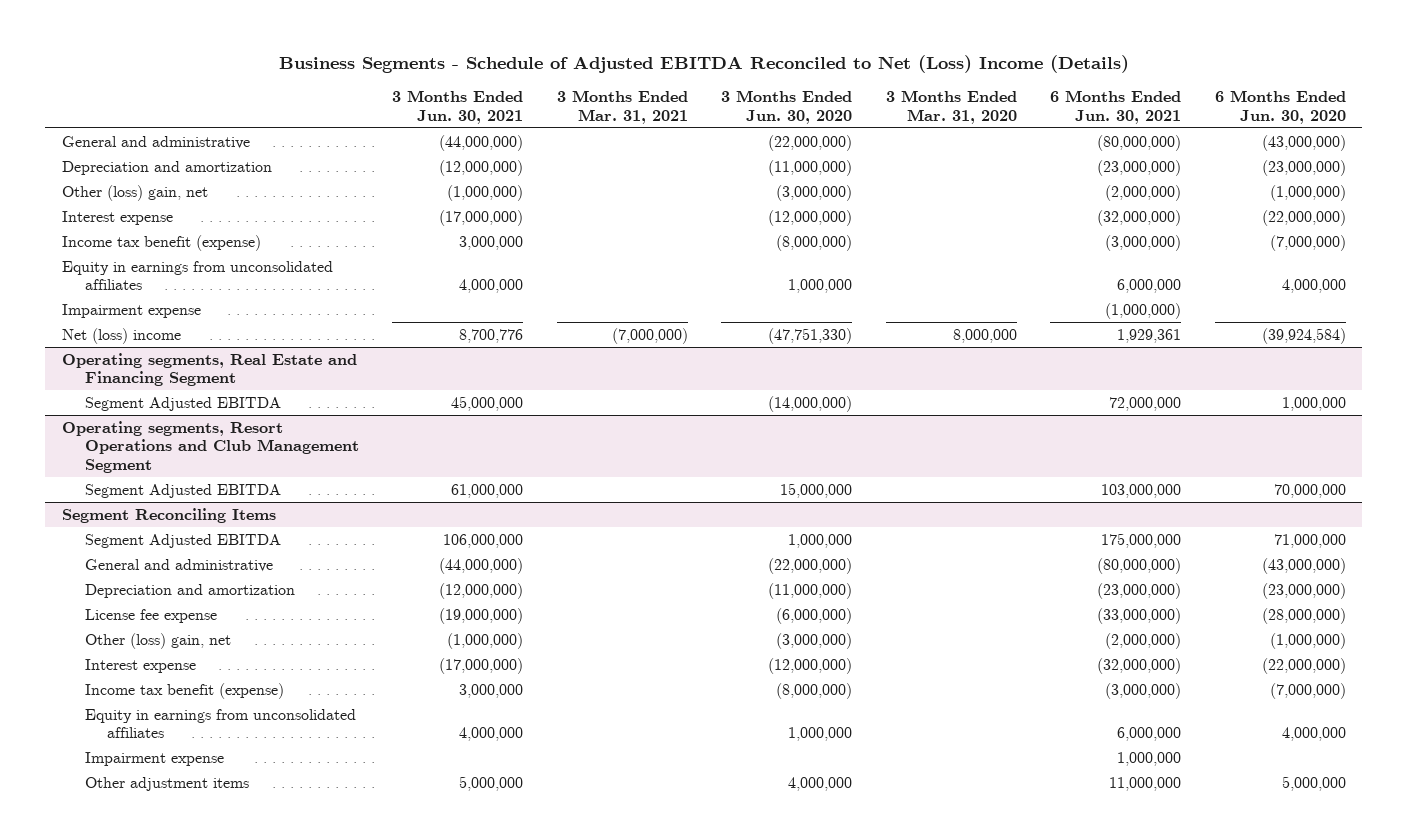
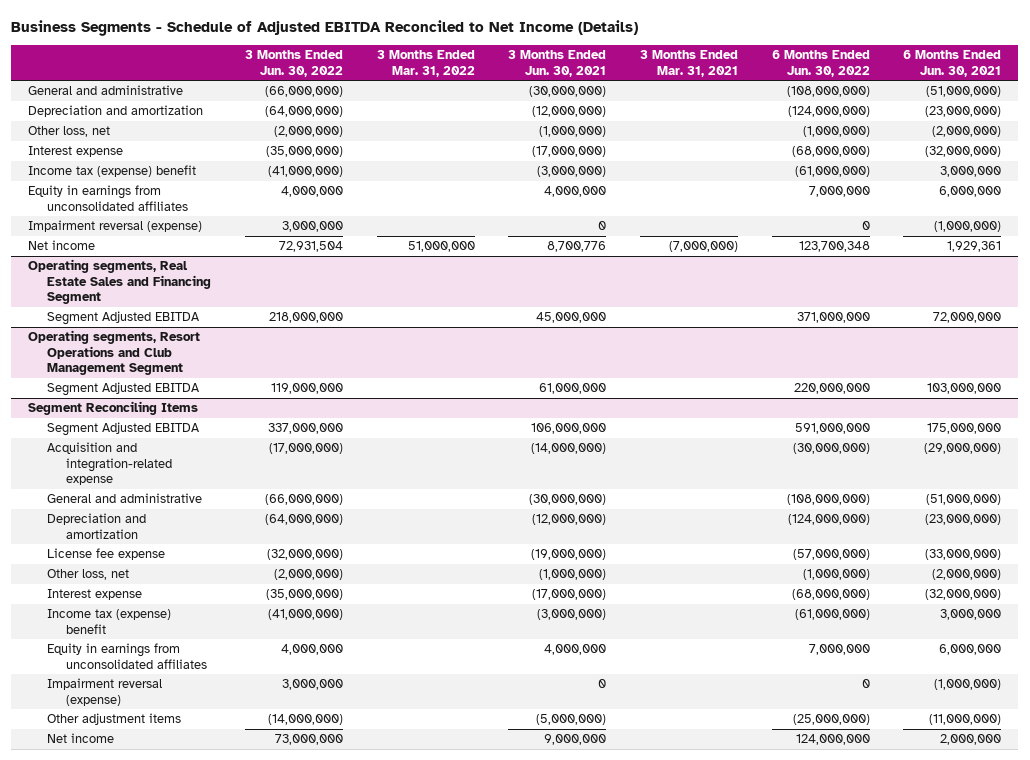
- Business Segments - Schedule of Adjusted EBITDA Reconciled to Net (Loss) Income (Details)
+ Business Segments - Schedule of Adjusted EBITDA Reconciled to Net Income (Details)
- | 3 Months Ended Jun. 30, 2021 | 3 Months Ended Mar. 31, 2021 | 3 Months Ended Jun. 30, 2020 | 3 Months Ended Mar. 31, 2020 | 6 Months Ended Jun. 30, 2021 | 6 Months Ended Jun. 30, 2020
+ | 3 Months Ended Jun. 30, 2022 | 3 Months Ended Mar. 31, 2022 | 3 Months Ended Jun. 30, 2021 | 3 Months Ended Mar. 31, 2021 | 6 Months Ended Jun. 30, 2022 | 6 Months Ended Jun. 30, 2021
- General and administrative | (44,000,000) | | (22,000,000) | | (80,000,000) | (43,000,000)
+ General and administrative | (66,000,000) | | (30,000,000) | | (108,000,000) | (51,000,000)
- Other (loss) gain, net | (1,000,000) | | (3,000,000) | | (2,000,000) | (1,000,000)
+ Other loss, net | (2,000,000) | | (1,000,000) | | (1,000,000) | (2,000,000)
- Income tax benefit (expense) | 3,000,000 | | (8,000,000) | | (3,000,000) | (7,000,000)
+ Income tax (expense) benefit | (41,000,000) | | (3,000,000) | | (61,000,000) | 3,000,000
- Impairment expense | | | | | (1,000,000) |
- Net (loss) income | 8,700,776 | (7,000,000) | (47,751,330) | 8,000,000 | 1,929,361 | (39,924,584)
- Operating segments, Real Estate and Financing Segment
+ Impairment reversal (expense) | 3,000,000 | | 0 | | 0 | (1,000,000)
+ Net income | 72,931,504 | 51,000,000 | 8,700,776 | (7,000,000) | 123,700,348 | 1,929,361
+ Operating segments, Real Estate Sales and Financing Segment
@ Segment Reconciling Items
- General and administrative | (44,000,000) | | (22,000,000) | | (80,000,000) | (43,000,000)
+ Acquisition and integration-related expense | (17,000,000) | | (14,000,000) | | (30,000,000) | (29,000,000)
+ General and administrative | (66,000,000) | | (30,000,000) | | (108,000,000) | (51,000,000)
- Other (loss) gain, net | (1,000,000) | | (3,000,000) | | (2,000,000) | (1,000,000)
+ Other loss, net | (2,000,000) | | (1,000,000) | | (1,000,000) | (2,000,000)
- Income tax benefit (expense) | 3,000,000 | | (8,000,000) | | (3,000,000) | (7,000,000)
+ Income tax (expense) benefit | (41,000,000) | | (3,000,000) | | (61,000,000) | 3,000,000
- Impairment expense | | | | | 1,000,000 |
- Other adjustment items | 5,000,000 | | 4,000,000 | | 11,000,000 | 5,000,000
+ Impairment reversal (expense) | 3,000,000 | | 0 | | 0 | (1,000,000)
+ Other adjustment items | (14,000,000) | | (5,000,000) | | (25,000,000) | (11,000,000)
+ Net income | 73,000,000 | | 9,000,000 | | 124,000,000 | 2,000,000

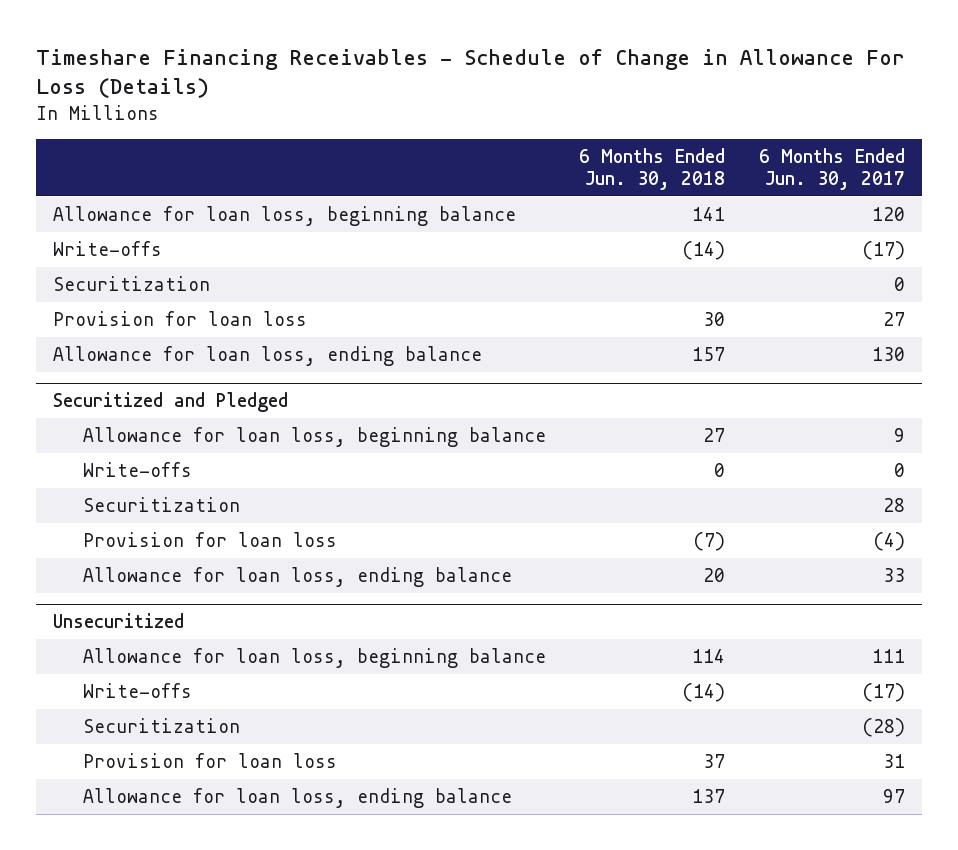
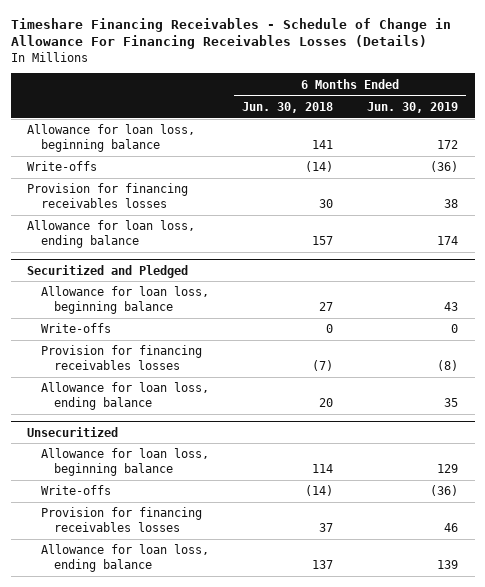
- Timeshare Financing Receivables - Schedule of Change in Allowance For Loss (Details)
+ Timeshare Financing Receivables - Schedule of Change in Allowance For Financing Receivables Losses (Details)
- | 6 Months Ended Jun. 30, 2018 | 6 Months Ended Jun. 30, 2017
+ | 6 Months Ended Jun. 30, 2018 | 6 Months Ended Jun. 30, 2019
- Securitization | | 0
- Provision for loan loss | 30 | 27
+ Provision for financing receivables losses | 30 | 38
@ Securitized and Pledged
- Securitization | | 28
- Provision for loan loss | (7) | (4)
+ Provision for financing receivables losses | (7) | (8)
@ Unsecuritized
- Securitization | | (28)
- Provision for loan loss | 37 | 31
+ Provision for financing receivables losses | 37 | 46

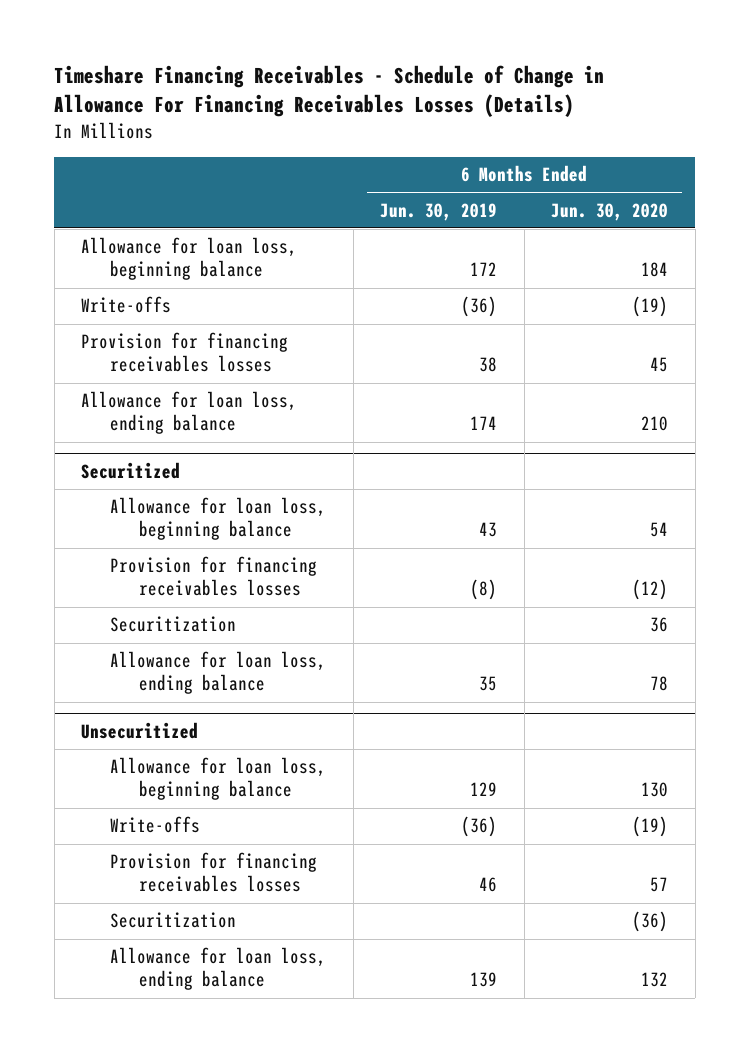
- | 6 Months Ended Jun. 30, 2018 | 6 Months Ended Jun. 30, 2019
+ | 6 Months Ended Jun. 30, 2019 | 6 Months Ended Jun. 30, 2020
- Securitized and Pledged
+ Securitized
- Write-offs | 0 | 0
+ Securitization | | 36
@ Unsecuritized
+ Securitization | | (36)

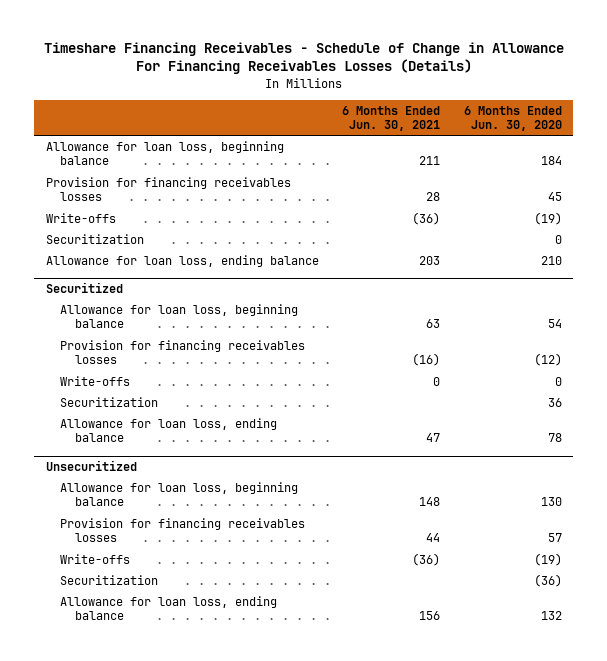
- | 6 Months Ended Jun. 30, 2019 | 6 Months Ended Jun. 30, 2020
+ | 6 Months Ended Jun. 30, 2021 | 6 Months Ended Jun. 30, 2020
moved down: Write-offs | (36) | (19)
+ Securitization | | 0
@ Securitized
+ Write-offs | 0 | 0
@ Unsecuritized
moved down: Write-offs | (36) | (19)

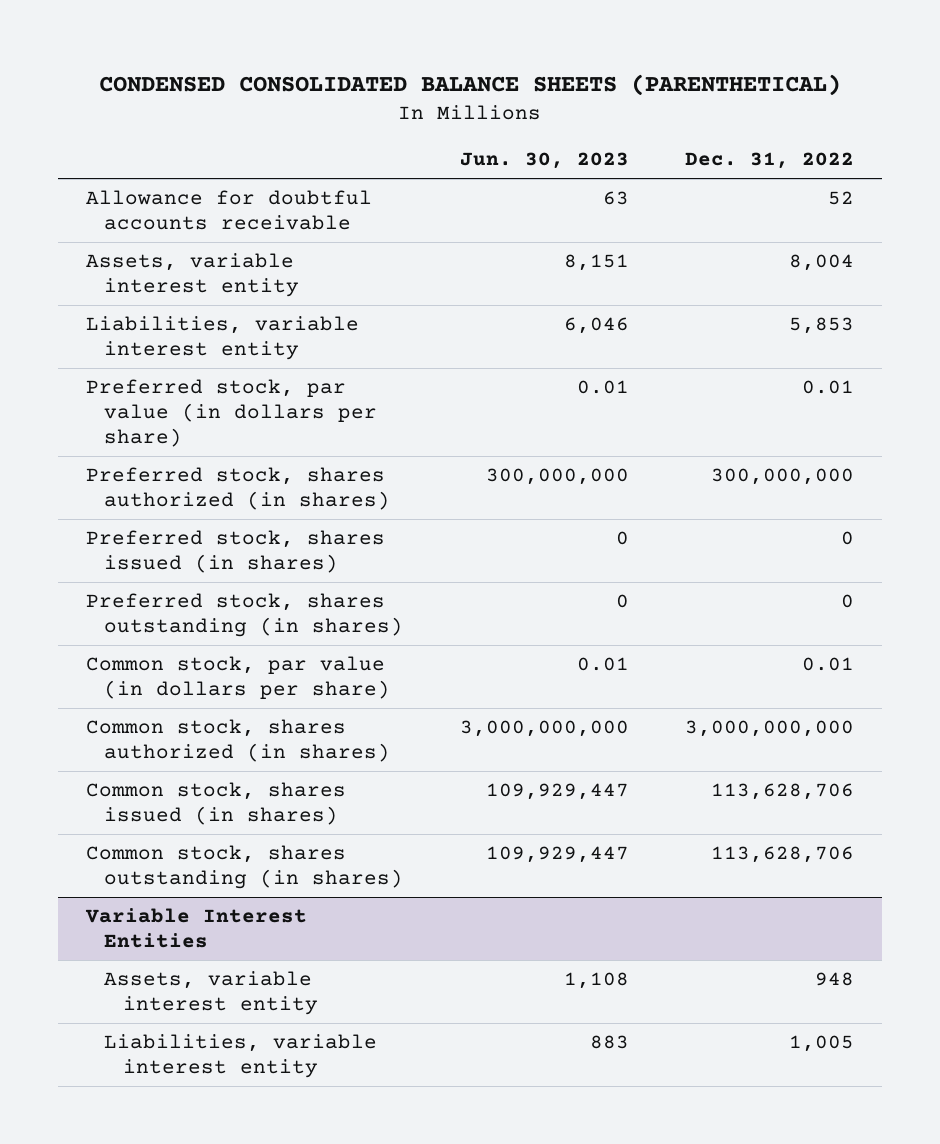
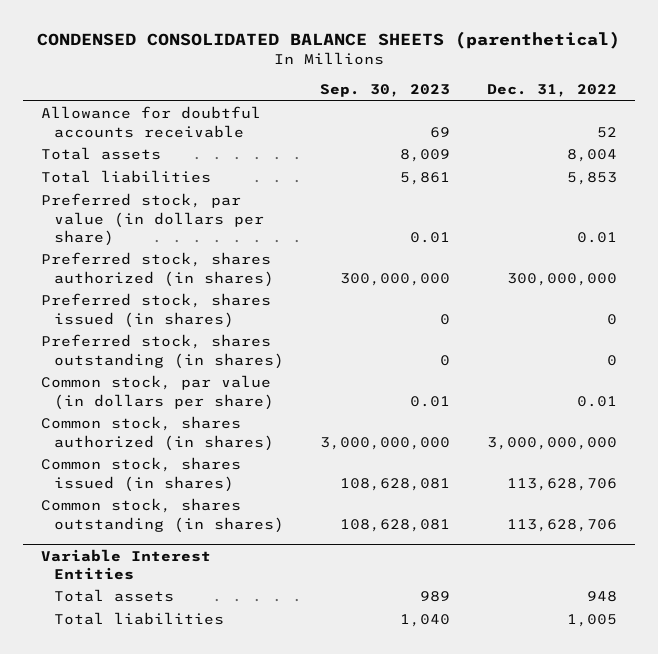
- CONDENSED CONSOLIDATED BALANCE SHEETS (PARENTHETICAL)
+ CONDENSED CONSOLIDATED BALANCE SHEETS (parenthetical)
- | Jun. 30, 2023 | Dec. 31, 2022
+ | Sep. 30, 2023 | Dec. 31, 2022
- Assets, variable interest entity | 8,151 | 8,004
- Liabilities, variable interest entity | 6,046 | 5,853
+ Total assets | 8,009 | 8,004
+ Total liabilities | 5,861 | 5,853
@ Variable Interest Entities
- Assets, variable interest entity | 1,108 | 948
- Liabilities, variable interest entity | 883 | 1,005
+ Total assets | 989 | 948
+ Total liabilities | 1,040 | 1,005

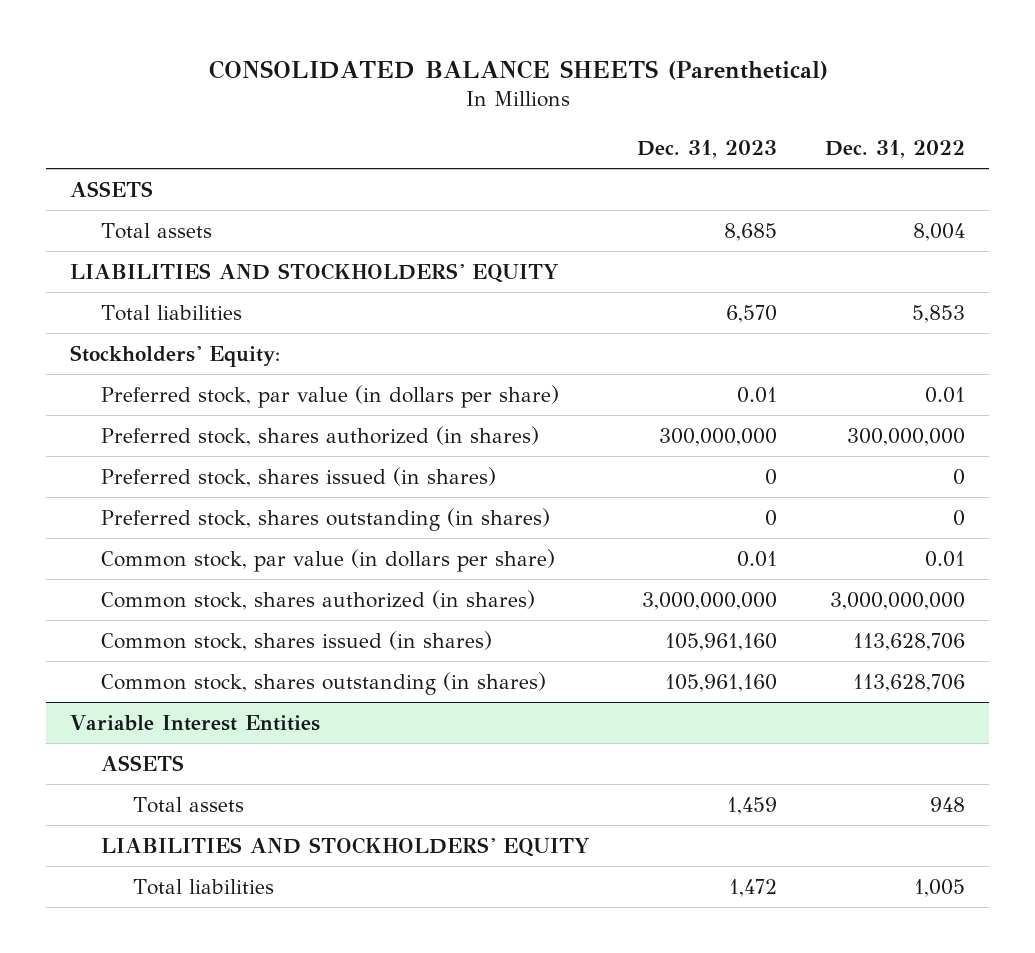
- CONDENSED CONSOLIDATED BALANCE SHEETS (parenthetical)
+ CONSOLIDATED BALANCE SHEETS (Parenthetical)
- | Sep. 30, 2023 | Dec. 31, 2022
+ | Dec. 31, 2023 | Dec. 31, 2022
- Allowance for doubtful accounts receivable | 69 | 52
+ ASSETS
+ LIABILITIES AND STOCKHOLDERS' EQUITY
+ Stockholders' Equity:
@ Variable Interest Entities
+ ASSETS
+ LIABILITIES AND STOCKHOLDERS' EQUITY

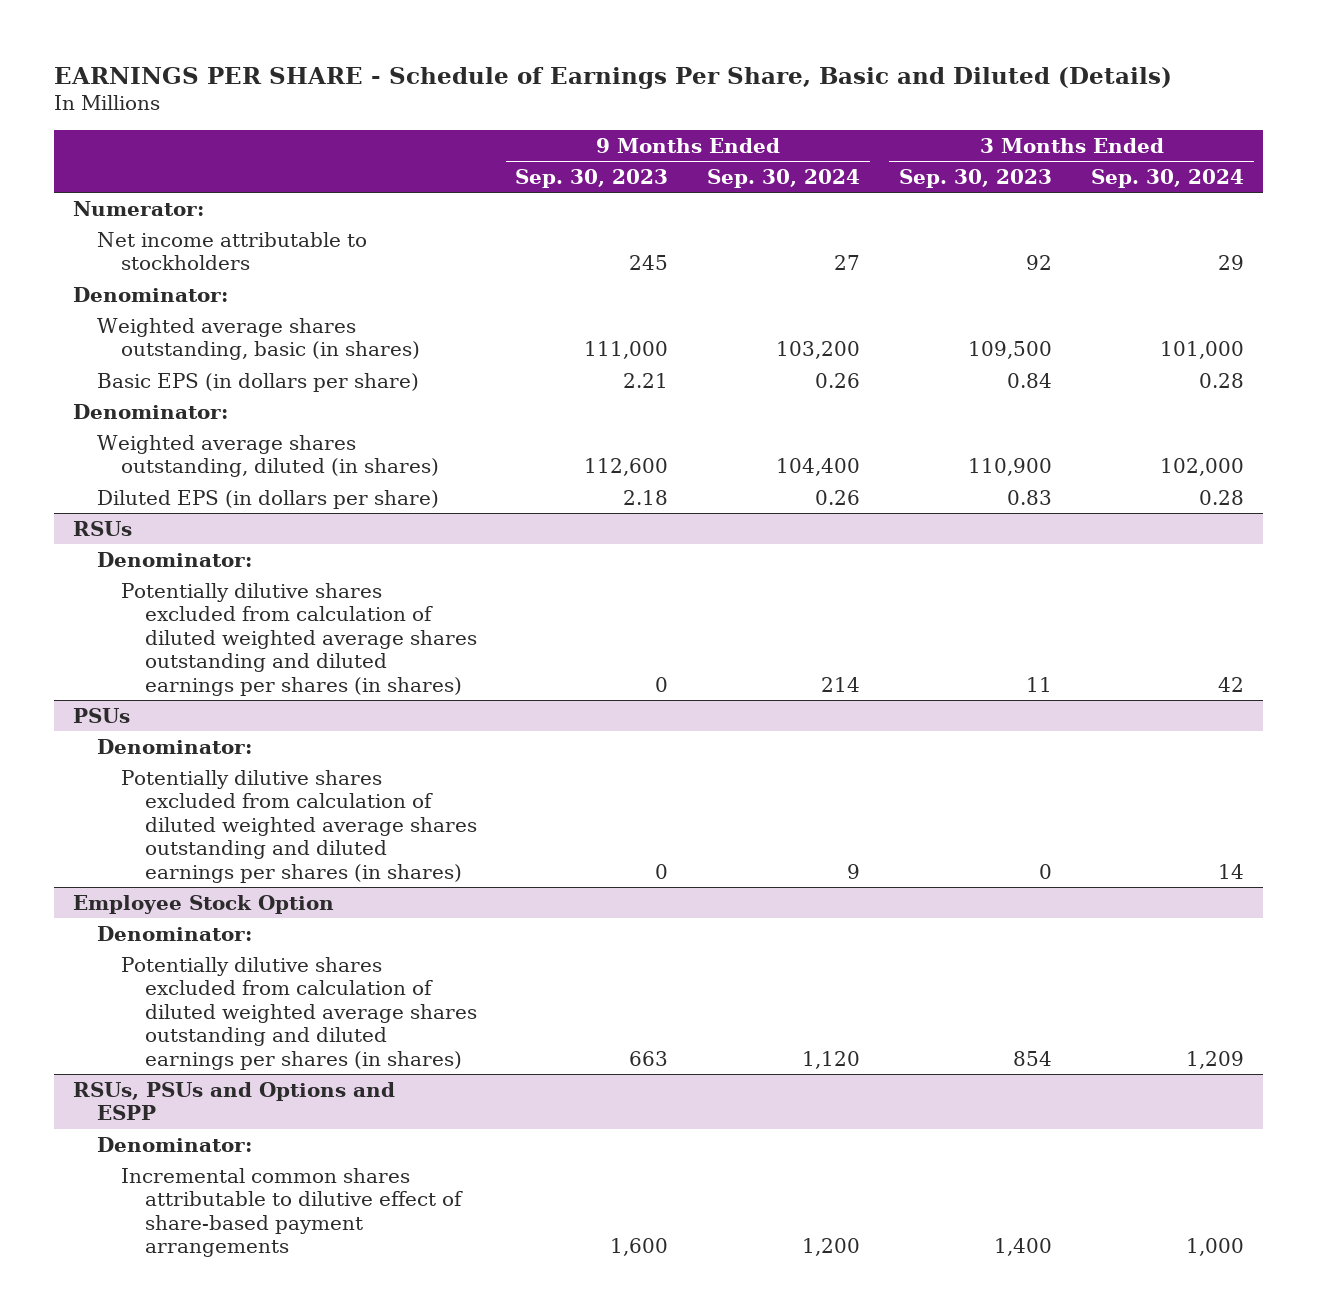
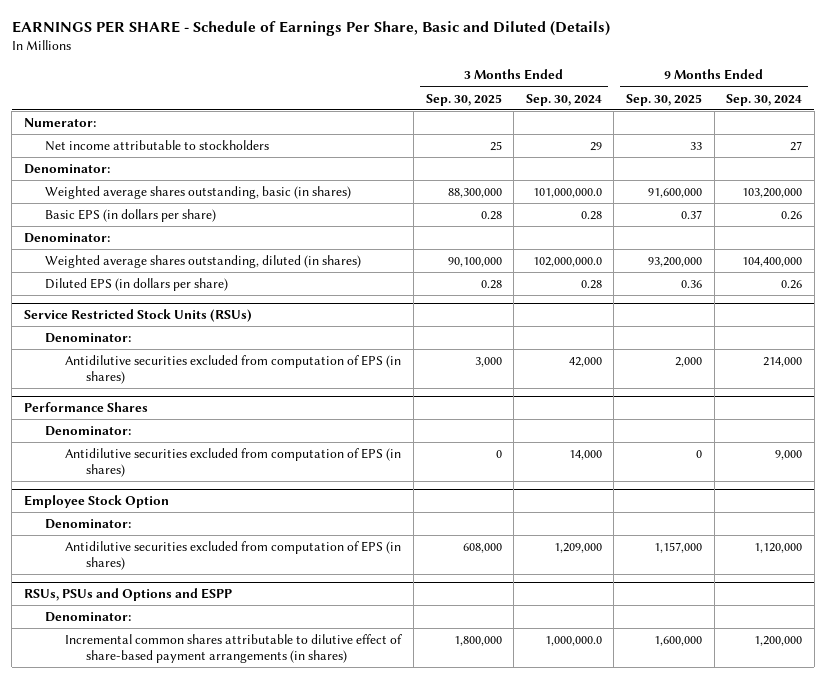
- | 9 Months Ended Sep. 30, 2023 | 9 Months Ended Sep. 30, 2024 | 3 Months Ended Sep. 30, 2023 | 3 Months Ended Sep. 30, 2024
+ | 3 Months Ended Sep. 30, 2025 | 3 Months Ended Sep. 30, 2024 | 9 Months Ended Sep. 30, 2025 | 9 Months Ended Sep. 30, 2024
- Weighted average shares outstanding, basic (in shares) | 111,000 | 103,200 | 109,500 | 101,000
+ Weighted average shares outstanding, basic (in shares) | 88,300,000 | 101,000,000.0 | 91,600,000 | 103,200,000
- Weighted average shares outstanding, diluted (in shares) | 112,600 | 104,400 | 110,900 | 102,000
+ Weighted average shares outstanding, diluted (in shares) | 90,100,000 | 102,000,000.0 | 93,200,000 | 104,400,000
- RSUs
+ Service Restricted Stock Units (RSUs)
- Potentially dilutive shares excluded from calculation of diluted weighted average shares outstanding and diluted earnings per shares (in shares) | 0 | 214 | 11 | 42
- PSUs
+ Antidilutive securities excluded from computation of EPS (in shares) | 3,000 | 42,000 | 2,000 | 214,000
+ Performance Shares
- Potentially dilutive shares excluded from calculation of diluted weighted average shares outstanding and diluted earnings per shares (in shares) | 0 | 9 | 0 | 14
+ Antidilutive securities excluded from computation of EPS (in shares) | 0 | 14,000 | 0 | 9,000
@ Employee Stock Option
- Potentially dilutive shares excluded from calculation of diluted weighted average shares outstanding and diluted earnings per shares (in shares) | 663 | 1,120 | 854 | 1,209
+ Antidilutive securities excluded from computation of EPS (in shares) | 608,000 | 1,209,000 | 1,157,000 | 1,120,000
@ RSUs, PSUs and Options and ESPP
- Incremental common shares attributable to dilutive effect of share-based payment arrangements | 1,600 | 1,200 | 1,400 | 1,000
+ Incremental common shares attributable to dilutive effect of share-based payment arrangements (in shares) | 1,800,000 | 1,000,000.0 | 1,600,000 | 1,200,000

